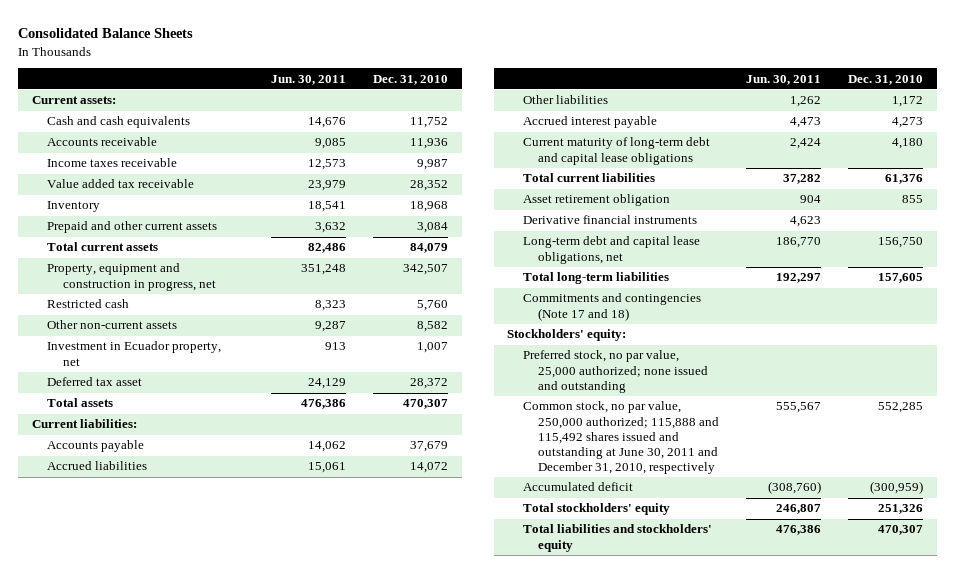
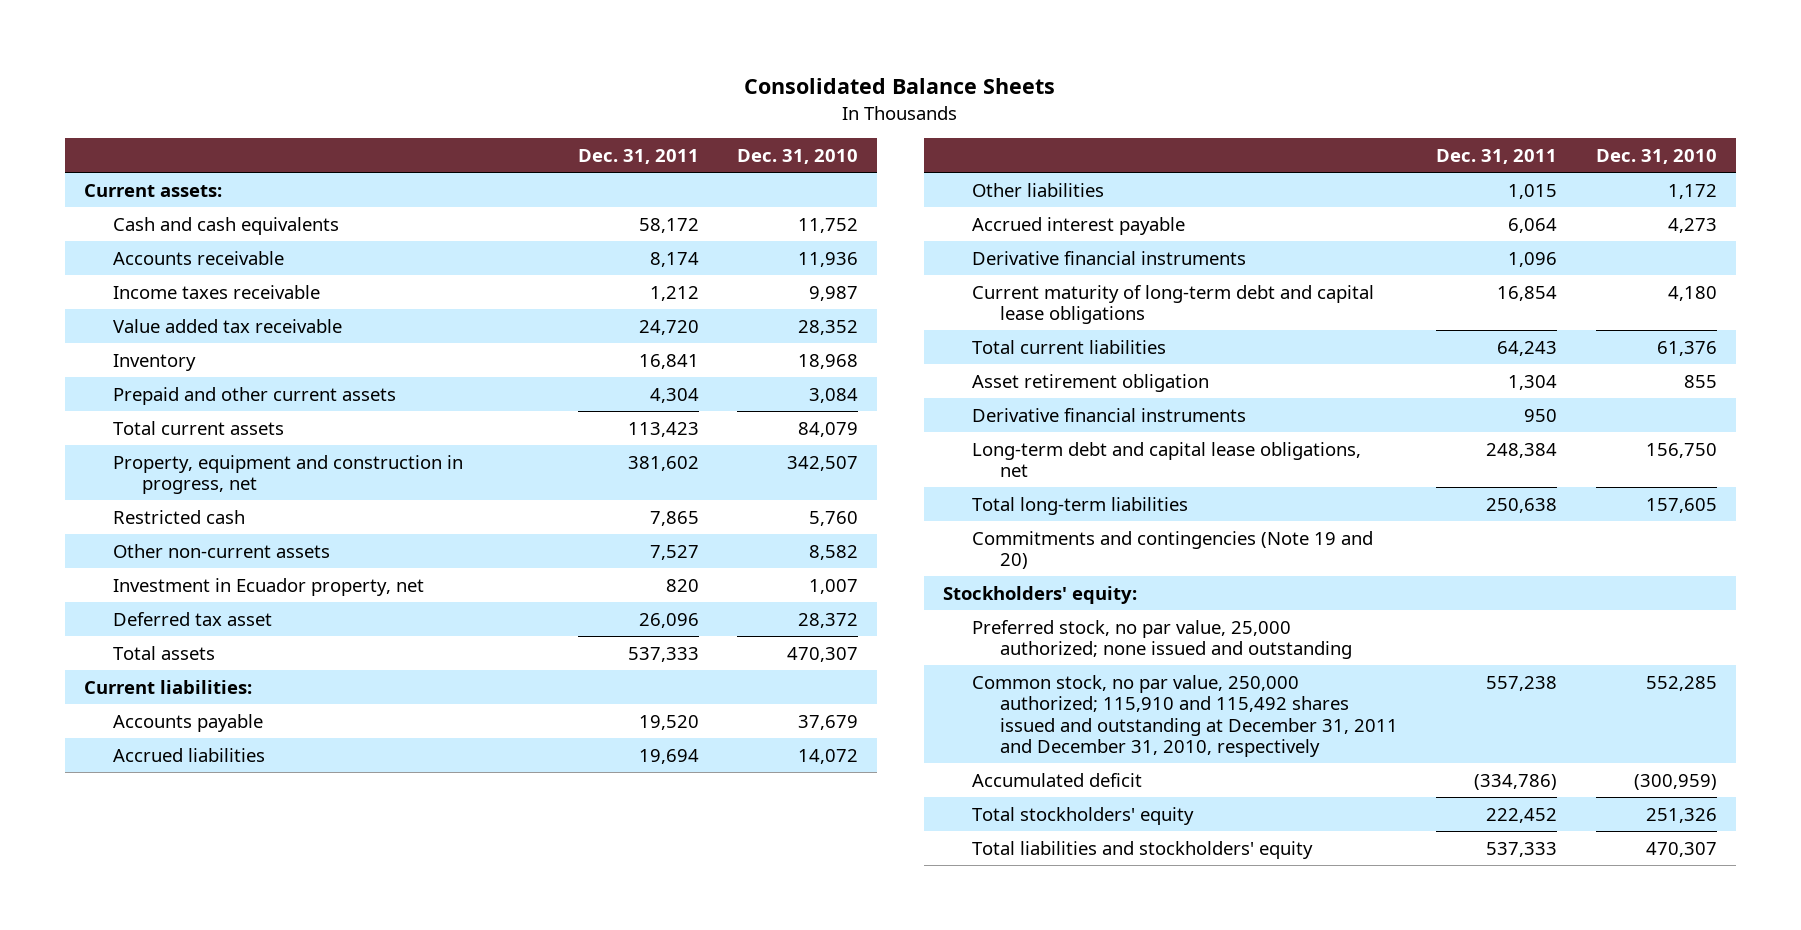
- | Jun. 30, 2011 | Dec. 31, 2010
+ | Dec. 31, 2011 | Dec. 31, 2010
+ Derivative financial instruments | 1,096 |
- Commitments and contingencies (Note 17 and 18)
+ Commitments and contingencies (Note 19 and 20)
- Common stock, no par value, 250,000 authorized; 115,888 and 115,492 shares issued and outstanding at June 30, 2011 and December 31, 2010, respectively | 555,567 | 552,285
+ Common stock, no par value, 250,000 authorized; 115,910 and 115,492 shares issued and outstanding at December 31, 2011 and December 31, 2010, respectively | 557,238 | 552,285

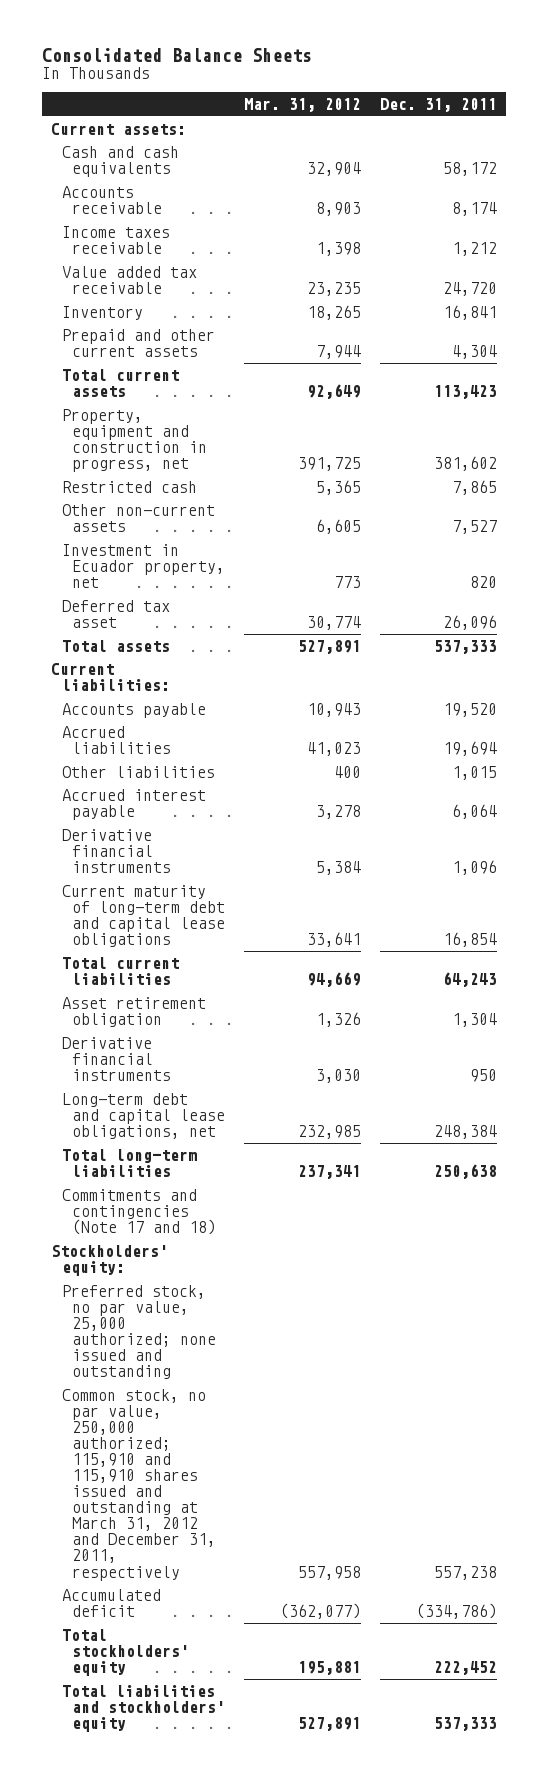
- | Dec. 31, 2011 | Dec. 31, 2010
+ | Mar. 31, 2012 | Dec. 31, 2011
- Commitments and contingencies (Note 19 and 20)
+ Commitments and contingencies (Note 17 and 18)
- Common stock, no par value, 250,000 authorized; 115,910 and 115,492 shares issued and outstanding at December 31, 2011 and December 31, 2010, respectively | 557,238 | 552,285
+ Common stock, no par value, 250,000 authorized; 115,910 and 115,910 shares issued and outstanding at March 31, 2012 and December 31, 2011, respectively | 557,958 | 557,238

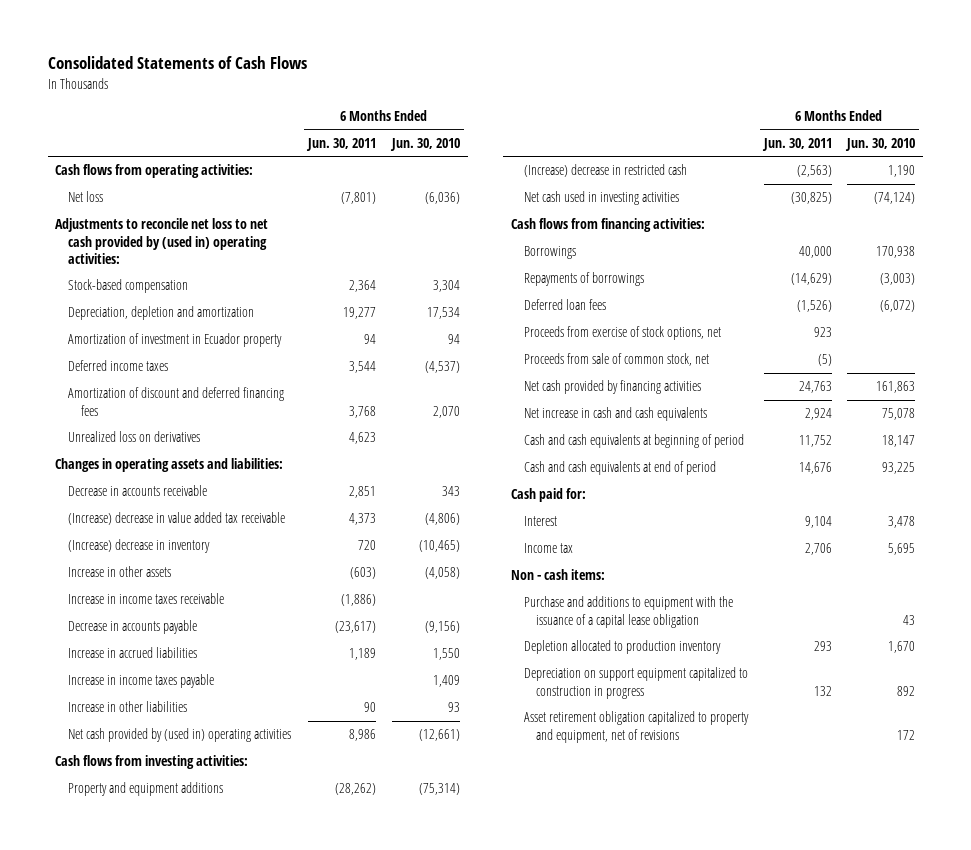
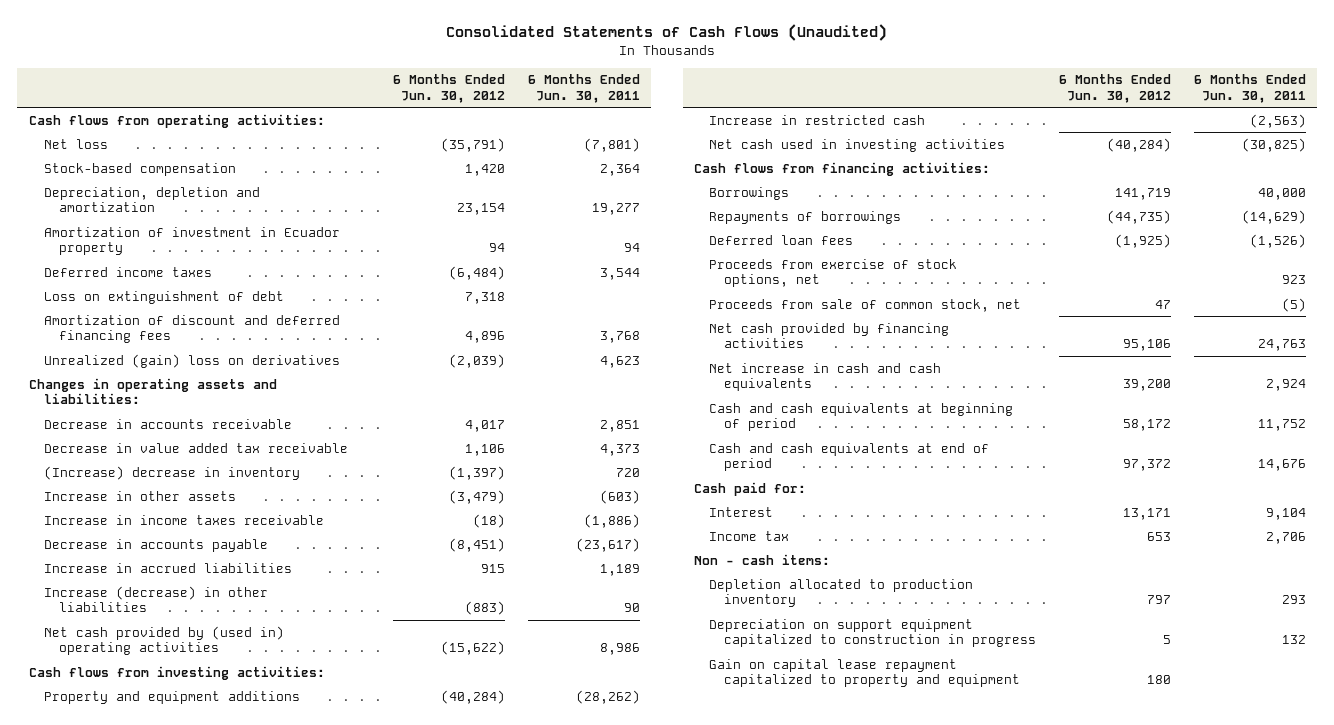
- Consolidated Statements of Cash Flows
+ Consolidated Statements of Cash Flows (Unaudited)
- | 6 Months Ended Jun. 30, 2011 | 6 Months Ended Jun. 30, 2010
+ | 6 Months Ended Jun. 30, 2012 | 6 Months Ended Jun. 30, 2011
- Adjustments to reconcile net loss to net cash provided by (used in) operating activities:
+ Loss on extinguishment of debt | 7,318 |
- Unrealized loss on derivatives | 4,623 |
+ Unrealized (gain) loss on derivatives | (2,039) | 4,623
- (Increase) decrease in value added tax receivable | 4,373 | (4,806)
+ Decrease in value added tax receivable | 1,106 | 4,373
- Increase in income taxes payable | | 1,409
- Increase in other liabilities | 90 | 93
+ Increase (decrease) in other liabilities | (883) | 90
- (Increase) decrease in restricted cash | (2,563) | 1,190
+ Increase in restricted cash | | (2,563)
- Purchase and additions to equipment with the issuance of a capital lease obligation | | 43
- Asset retirement obligation capitalized to property and equipment, net of revisions | | 172
+ Gain on capital lease repayment capitalized to property and equipment | 180 |

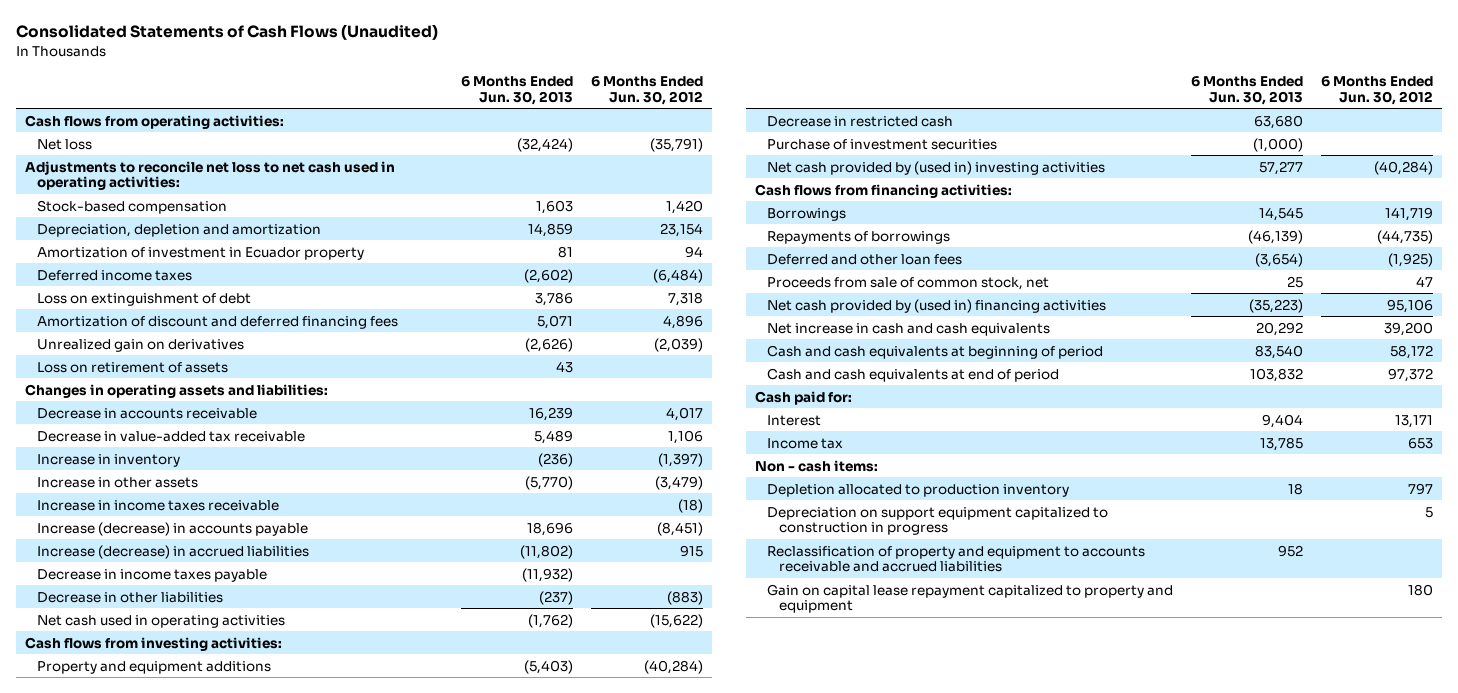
- | 6 Months Ended Jun. 30, 2012 | 6 Months Ended Jun. 30, 2011
+ | 6 Months Ended Jun. 30, 2013 | 6 Months Ended Jun. 30, 2012
+ Adjustments to reconcile net loss to net cash used in operating activities:
- Unrealized (gain) loss on derivatives | (2,039) | 4,623
+ Unrealized gain on derivatives | (2,626) | (2,039)
+ Loss on retirement of assets | 43 |
- Decrease in value added tax receivable | 1,106 | 4,373
- (Increase) decrease in inventory | (1,397) | 720
+ Decrease in value-added tax receivable | 5,489 | 1,106
+ Increase in inventory | (236) | (1,397)
- Decrease in accounts payable | (8,451) | (23,617)
- Increase in accrued liabilities | 915 | 1,189
- Increase (decrease) in other liabilities | (883) | 90
- Net cash provided by (used in) operating activities | (15,622) | 8,986
+ Increase (decrease) in accounts payable | 18,696 | (8,451)
+ Increase (decrease) in accrued liabilities | (11,802) | 915
+ Decrease in income taxes payable | (11,932) |
+ Decrease in other liabilities | (237) | (883)
+ Net cash used in operating activities | (1,762) | (15,622)
- Increase in restricted cash | | (2,563)
- Net cash used in investing activities | (40,284) | (30,825)
+ Decrease in restricted cash | 63,680 |
+ Purchase of investment securities | (1,000) |
+ Net cash provided by (used in) investing activities | 57,277 | (40,284)
- Deferred loan fees | (1,925) | (1,526)
- Proceeds from exercise of stock options, net | | 923
+ Deferred and other loan fees | (3,654) | (1,925)
- Net cash provided by financing activities | 95,106 | 24,763
+ Net cash provided by (used in) financing activities | (35,223) | 95,106
+ Reclassification of property and equipment to accounts receivable and accrued liabilities | 952 |

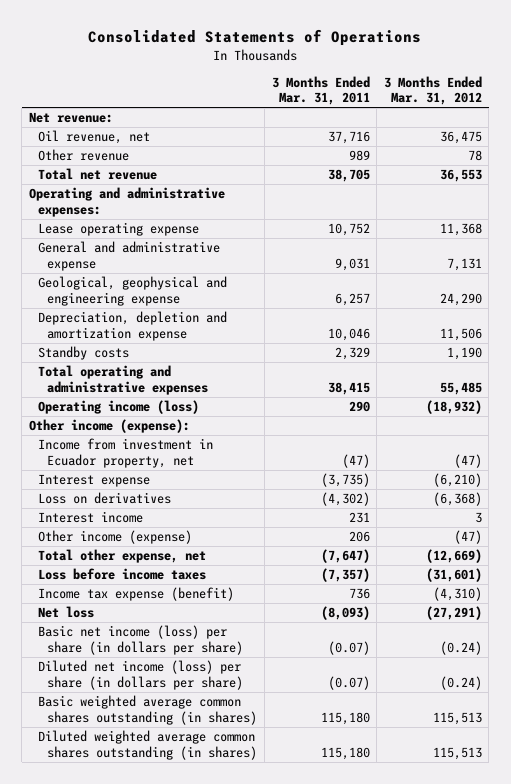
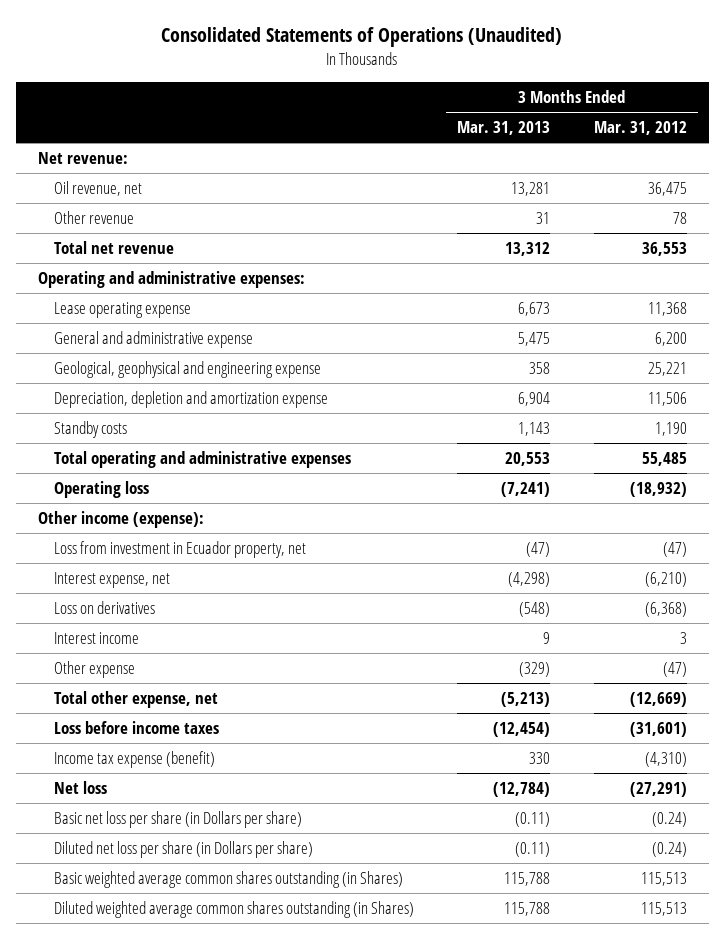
- Consolidated Statements of Operations
+ Consolidated Statements of Operations (Unaudited)
- | 3 Months Ended Mar. 31, 2011 | 3 Months Ended Mar. 31, 2012
+ | 3 Months Ended Mar. 31, 2013 | 3 Months Ended Mar. 31, 2012
- General and administrative expense | 9,031 | 7,131
- Geological, geophysical and engineering expense | 6,257 | 24,290
+ General and administrative expense | 5,475 | 6,200
+ Geological, geophysical and engineering expense | 358 | 25,221
- Operating income (loss) | 290 | (18,932)
+ Operating loss | (7,241) | (18,932)
- Income from investment in Ecuador property, net | (47) | (47)
- Interest expense | (3,735) | (6,210)
+ Loss from investment in Ecuador property, net | (47) | (47)
+ Interest expense, net | (4,298) | (6,210)
- Other income (expense) | 206 | (47)
+ Other expense | (329) | (47)
- Basic net income (loss) per share (in dollars per share) | (0.07) | (0.24)
- Diluted net income (loss) per share (in dollars per share) | (0.07) | (0.24)
- Basic weighted average common shares outstanding (in shares) | 115,180 | 115,513
- Diluted weighted average common shares outstanding (in shares) | 115,180 | 115,513
+ Basic net loss per share (in Dollars per share) | (0.11) | (0.24)
+ Diluted net loss per share (in Dollars per share) | (0.11) | (0.24)
+ Basic weighted average common shares outstanding (in Shares) | 115,788 | 115,513
+ Diluted weighted average common shares outstanding (in Shares) | 115,788 | 115,513

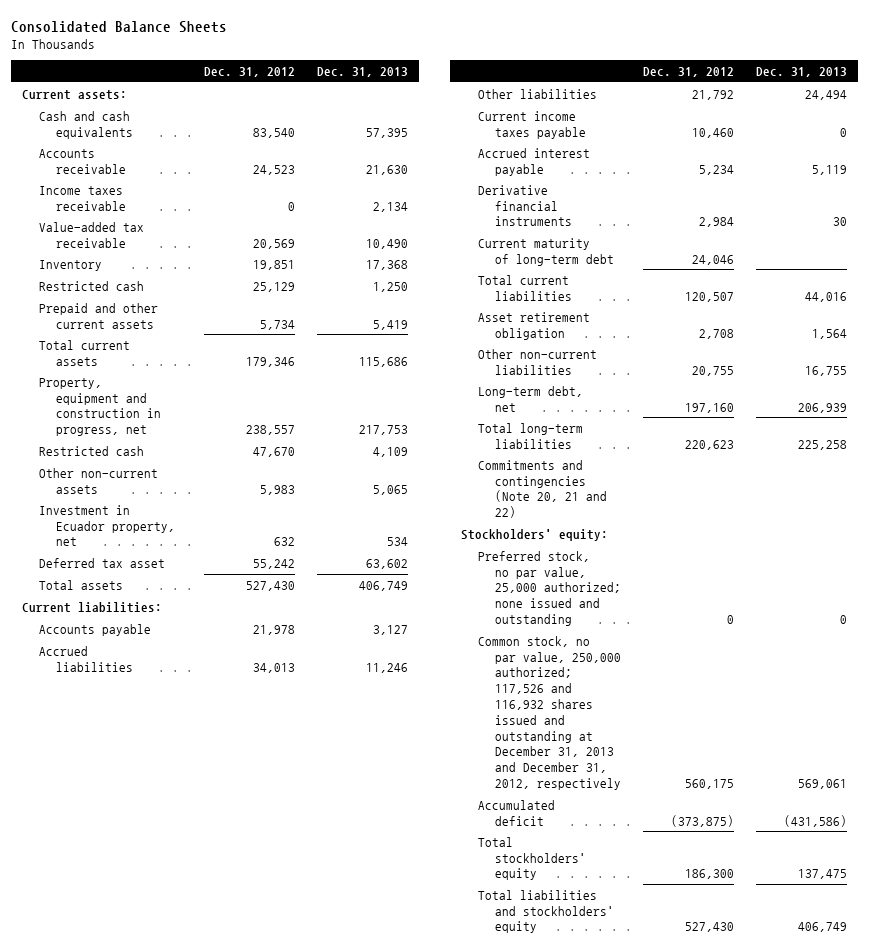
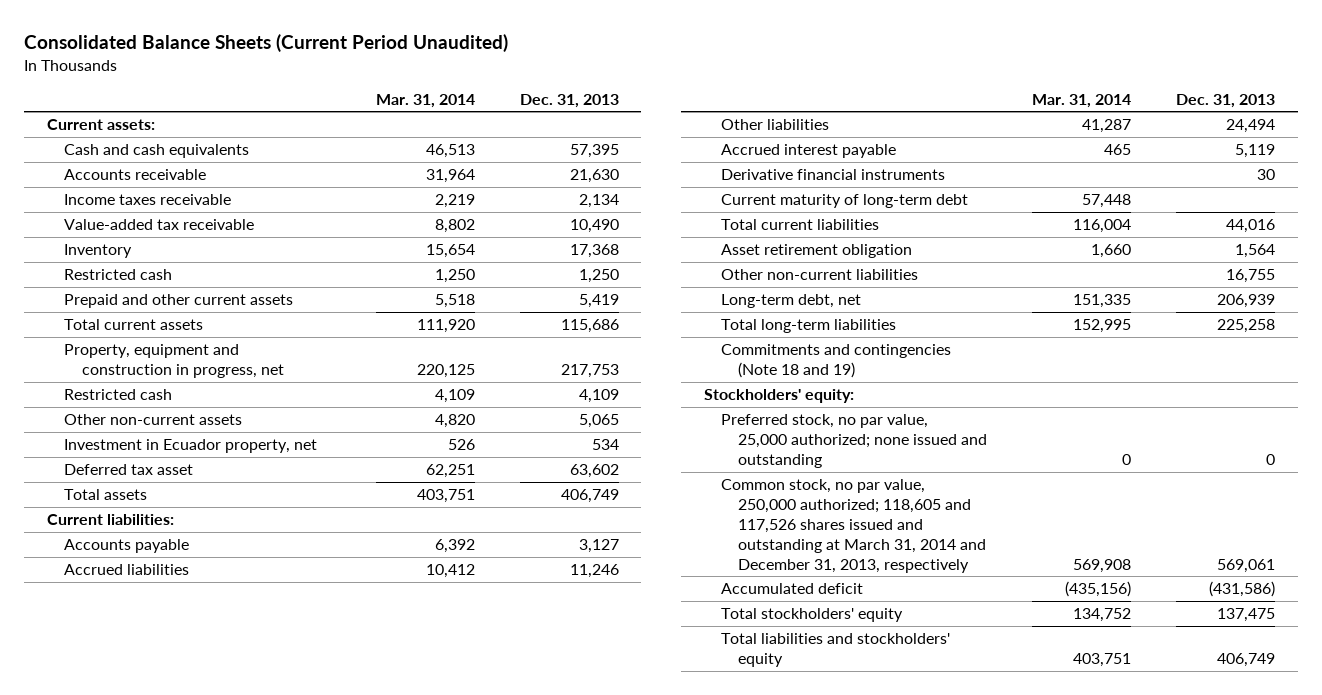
- Consolidated Balance Sheets
+ Consolidated Balance Sheets (Current Period Unaudited)
- | Dec. 31, 2012 | Dec. 31, 2013
+ | Mar. 31, 2014 | Dec. 31, 2013
- Current income taxes payable | 10,460 | 0
- Commitments and contingencies (Note 20, 21 and 22)
+ Commitments and contingencies (Note 18 and 19)
- Common stock, no par value, 250,000 authorized; 117,526 and 116,932 shares issued and outstanding at December 31, 2013 and December 31, 2012, respectively | 560,175 | 569,061
+ Common stock, no par value, 250,000 authorized; 118,605 and 117,526 shares issued and outstanding at March 31, 2014 and December 31, 2013, respectively | 569,908 | 569,061

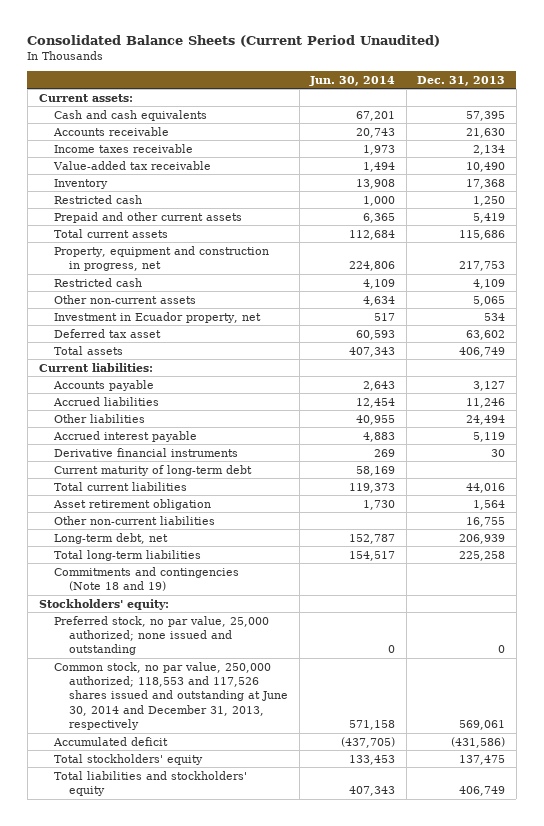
- | Mar. 31, 2014 | Dec. 31, 2013
+ | Jun. 30, 2014 | Dec. 31, 2013
- Common stock, no par value, 250,000 authorized; 118,605 and 117,526 shares issued and outstanding at March 31, 2014 and December 31, 2013, respectively | 569,908 | 569,061
+ Common stock, no par value, 250,000 authorized; 118,553 and 117,526 shares issued and outstanding at June 30, 2014 and December 31, 2013, respectively | 571,158 | 569,061

